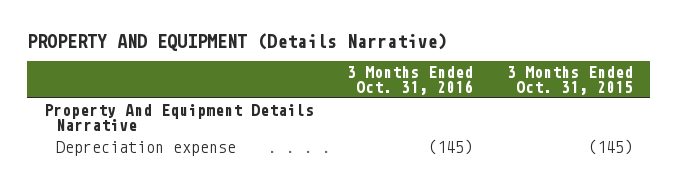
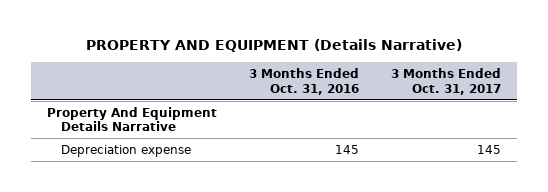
- | 3 Months Ended Oct. 31, 2016 | 3 Months Ended Oct. 31, 2015
+ | 3 Months Ended Oct. 31, 2016 | 3 Months Ended Oct. 31, 2017
- Depreciation expense | (145) | (145)
+ Depreciation expense | 145 | 145

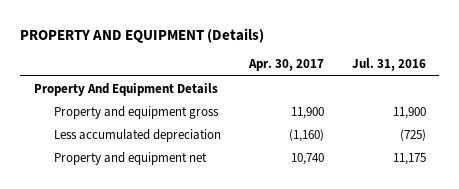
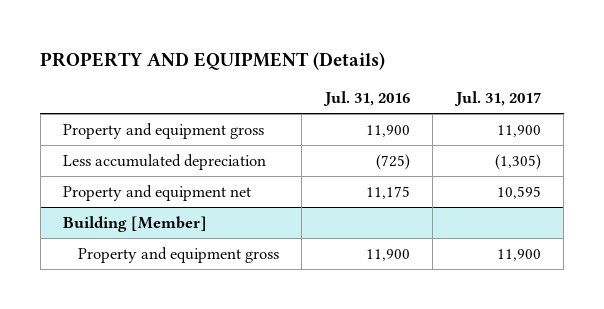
- | Apr. 30, 2017 | Jul. 31, 2016
+ | Jul. 31, 2016 | Jul. 31, 2017
- Property And Equipment Details
+ Building [Member]
+ Property and equipment gross | 11,900 | 11,900

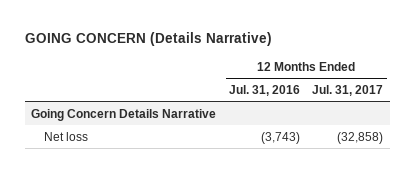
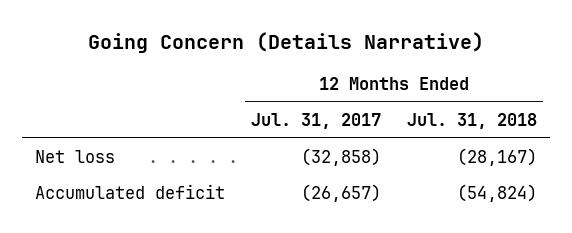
- GOING CONCERN (Details Narrative)
+ Going Concern (Details Narrative)
- | 12 Months Ended Jul. 31, 2016 | 12 Months Ended Jul. 31, 2017
+ | 12 Months Ended Jul. 31, 2017 | 12 Months Ended Jul. 31, 2018
- Going Concern Details Narrative
+ Accumulated deficit | (26,657) | (54,824)

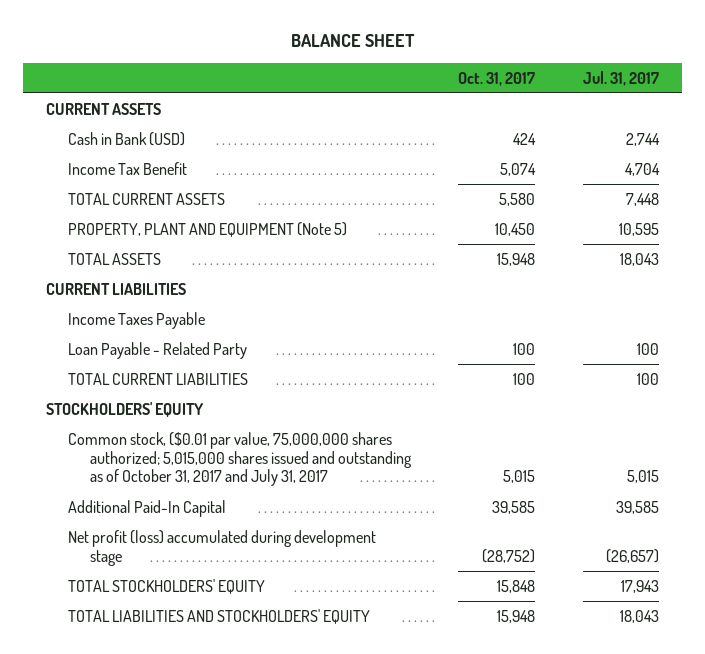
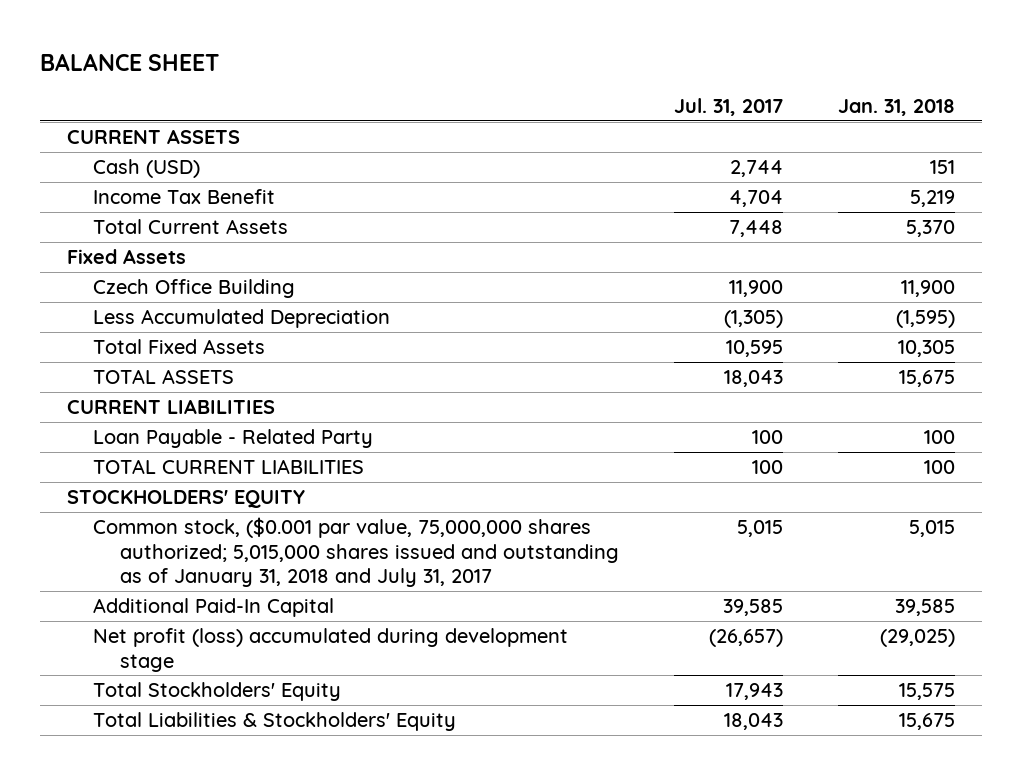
- | Oct. 31, 2017 | Jul. 31, 2017
+ | Jul. 31, 2017 | Jan. 31, 2018
- Cash in Bank (USD) | 424 | 2,744
+ Cash (USD) | 2,744 | 151
- TOTAL CURRENT ASSETS | 5,580 | 7,448
- PROPERTY, PLANT AND EQUIPMENT (Note 5) | 10,450 | 10,595
+ Total Current Assets | 7,448 | 5,370
+ Fixed Assets
+ Czech Office Building | 11,900 | 11,900
+ Less Accumulated Depreciation | (1,305) | (1,595)
+ Total Fixed Assets | 10,595 | 10,305
- Income Taxes Payable
- Common stock, ($0.01 par value, 75,000,000 shares authorized; 5,015,000 shares issued and outstanding as of October 31, 2017 and July 31, 2017 | 5,015 | 5,015
+ Common stock, ($0.001 par value, 75,000,000 shares authorized; 5,015,000 shares issued and outstanding as of January 31, 2018 and July 31, 2017 | 5,015 | 5,015
- TOTAL STOCKHOLDERS' EQUITY | 15,848 | 17,943
- TOTAL LIABILITIES AND STOCKHOLDERS' EQUITY | 15,948 | 18,043
+ Total Stockholders' Equity | 17,943 | 15,575
+ Total Liabilities & Stockholders' Equity | 18,043 | 15,675

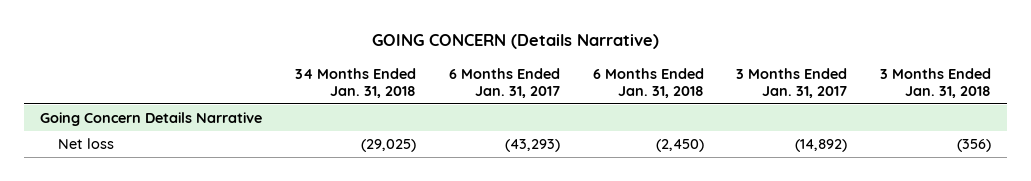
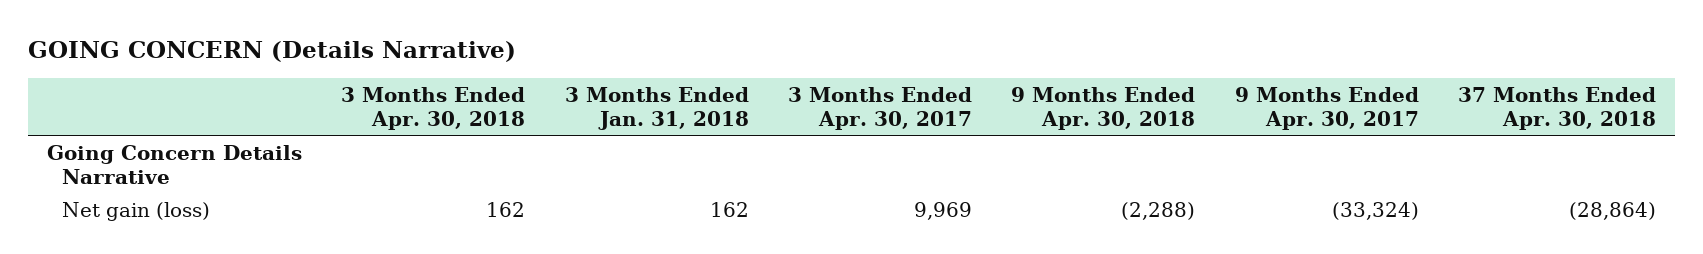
- | 34 Months Ended Jan. 31, 2018 | 6 Months Ended Jan. 31, 2017 | 6 Months Ended Jan. 31, 2018 | 3 Months Ended Jan. 31, 2017 | 3 Months Ended Jan. 31, 2018
+ | 3 Months Ended Apr. 30, 2018 | 3 Months Ended Jan. 31, 2018 | 3 Months Ended Apr. 30, 2017 | 9 Months Ended Apr. 30, 2018 | 9 Months Ended Apr. 30, 2017 | 37 Months Ended Apr. 30, 2018
- Net loss | (29,025) | (43,293) | (2,450) | (14,892) | (356)
+ Net gain (loss) | 162 | 162 | 9,969 | (2,288) | (33,324) | (28,864)

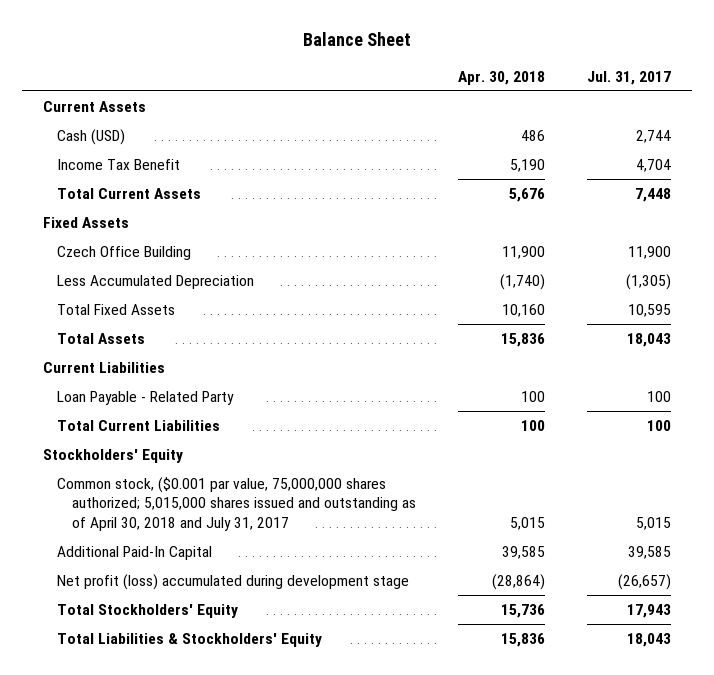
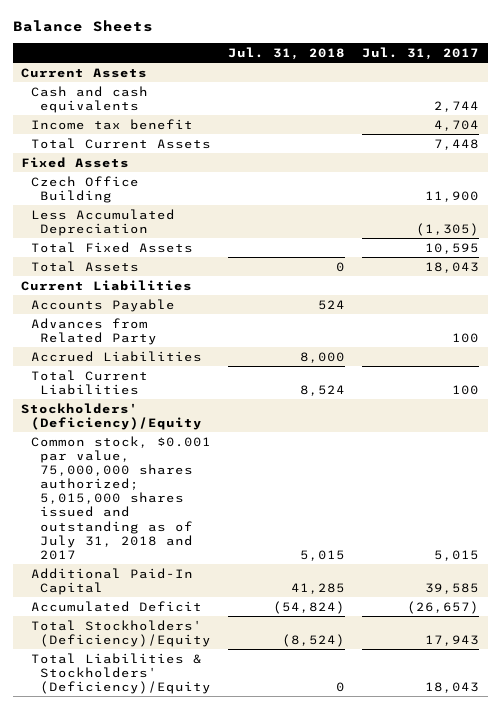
- Balance Sheet
+ Balance Sheets
- | Apr. 30, 2018 | Jul. 31, 2017
+ | Jul. 31, 2018 | Jul. 31, 2017
- Cash (USD) | 486 | 2,744
- Income Tax Benefit | 5,190 | 4,704
+ Cash and cash equivalents | | 2,744
+ Income tax benefit | | 4,704
- Loan Payable - Related Party | 100 | 100
+ Accounts Payable | 524 |
+ Advances from Related Party | | 100
+ Accrued Liabilities | 8,000 |
- Stockholders' Equity
- Common stock, ($0.001 par value, 75,000,000 shares authorized; 5,015,000 shares issued and outstanding as of April 30, 2018 and July 31, 2017 | 5,015 | 5,015
+ Stockholders' (Deficiency)/Equity
+ Common stock, $0.001 par value, 75,000,000 shares authorized; 5,015,000 shares issued and outstanding as of July 31, 2018 and 2017 | 5,015 | 5,015
- Net profit (loss) accumulated during development stage | (28,864) | (26,657)
- Total Stockholders' Equity | 15,736 | 17,943
- Total Liabilities & Stockholders' Equity | 15,836 | 18,043
+ Accumulated Deficit | (54,824) | (26,657)
+ Total Stockholders' (Deficiency)/Equity | (8,524) | 17,943
+ Total Liabilities & Stockholders' (Deficiency)/Equity | 0 | 18,043

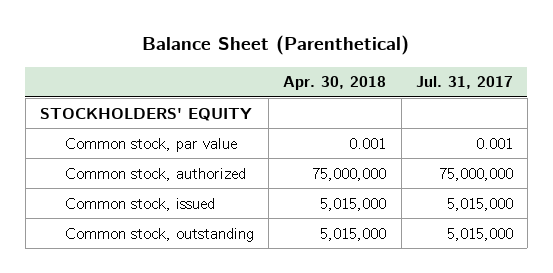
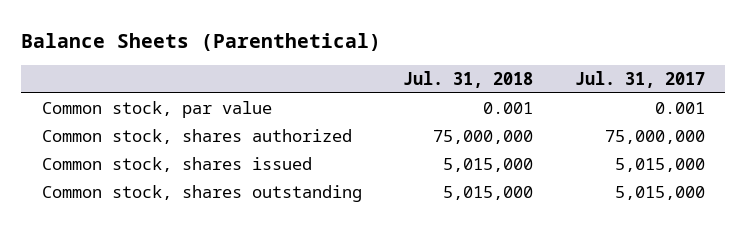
- Balance Sheet (Parenthetical)
+ Balance Sheets (Parenthetical)
- | Apr. 30, 2018 | Jul. 31, 2017
+ | Jul. 31, 2018 | Jul. 31, 2017
- STOCKHOLDERS' EQUITY
- Common stock, authorized | 75,000,000 | 75,000,000
- Common stock, issued | 5,015,000 | 5,015,000
- Common stock, outstanding | 5,015,000 | 5,015,000
+ Common stock, shares authorized | 75,000,000 | 75,000,000
+ Common stock, shares issued | 5,015,000 | 5,015,000
+ Common stock, shares outstanding | 5,015,000 | 5,015,000

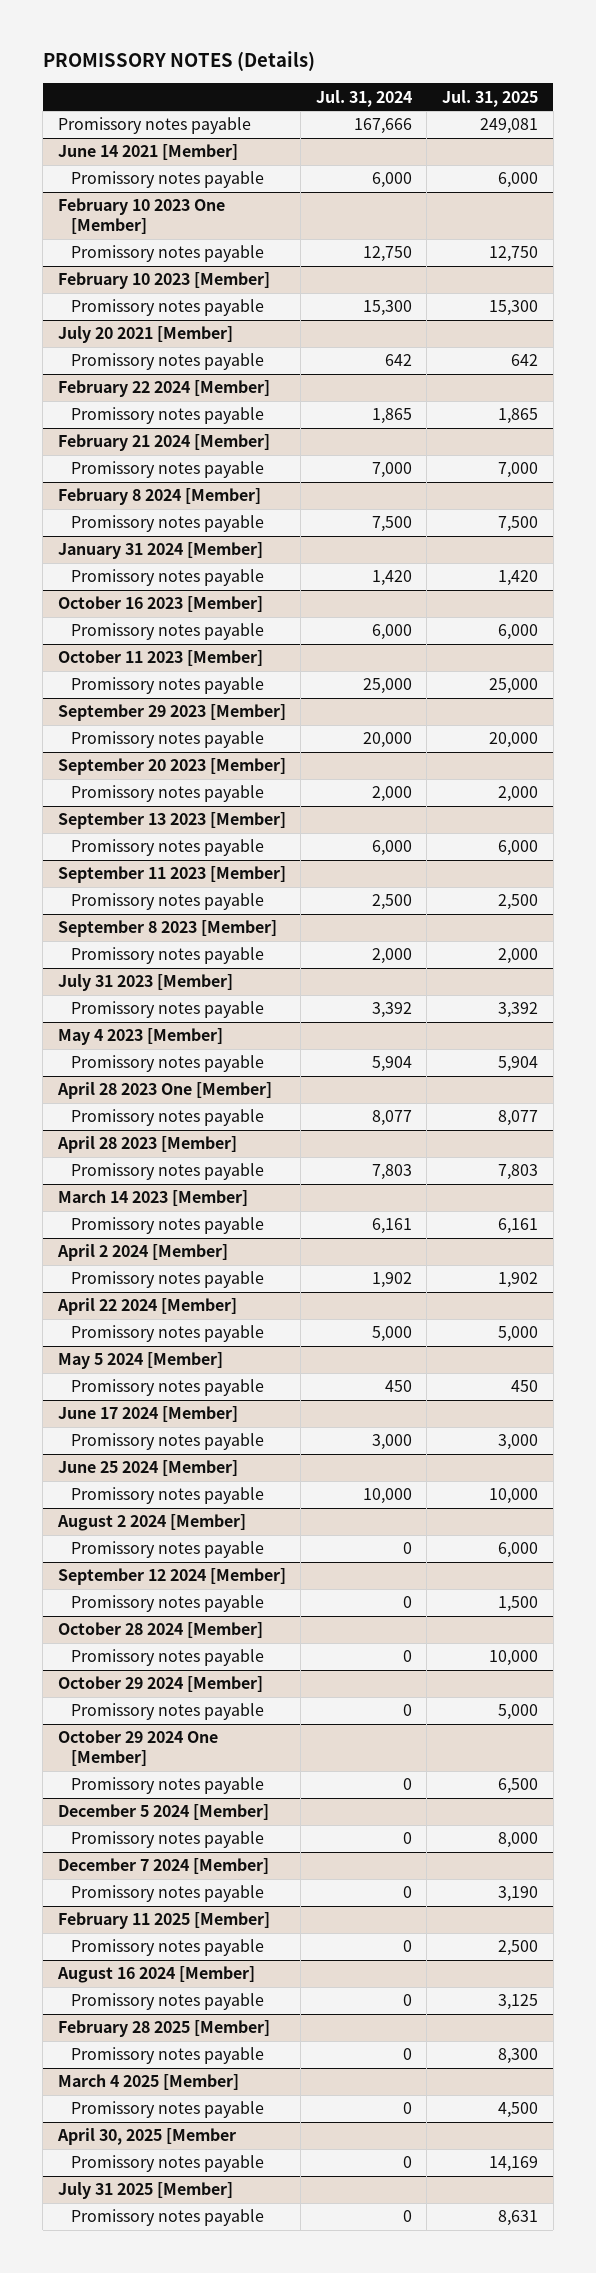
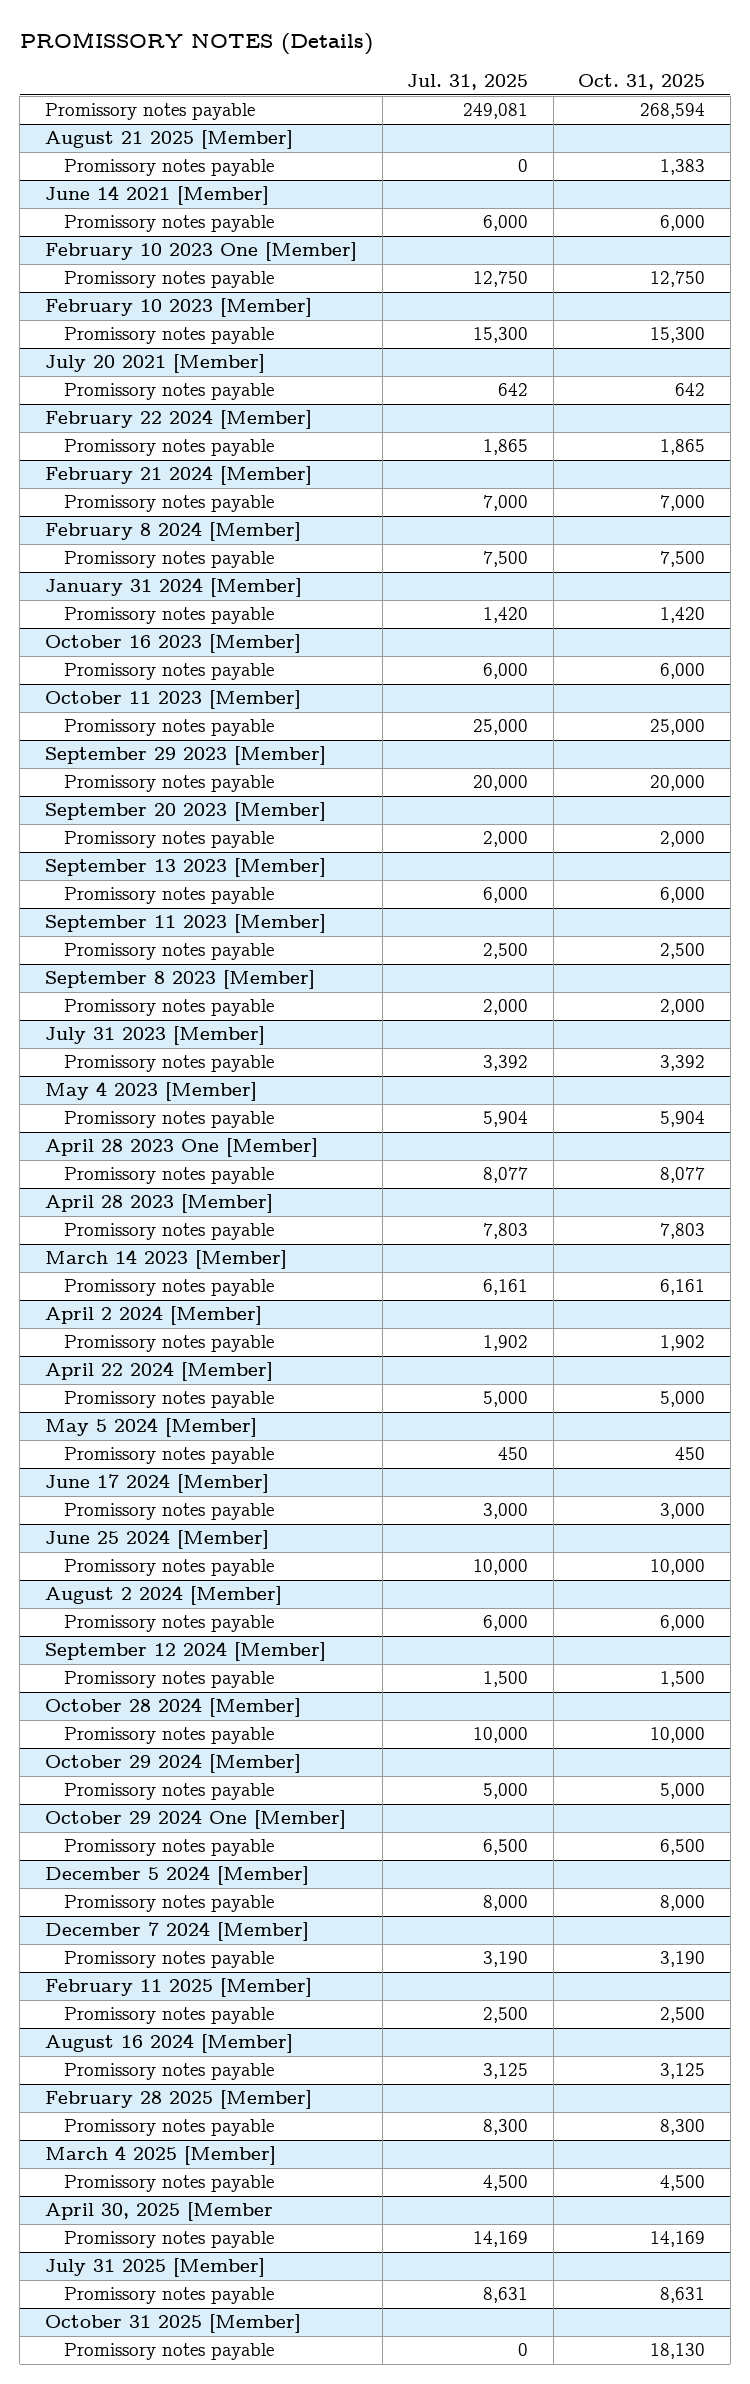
- | Jul. 31, 2024 | Jul. 31, 2025
+ | Jul. 31, 2025 | Oct. 31, 2025
+ August 21 2025 [Member]
+ Promissory notes payable | 0 | 1,383
+ October 31 2025 [Member]
+ Promissory notes payable | 0 | 18,130

